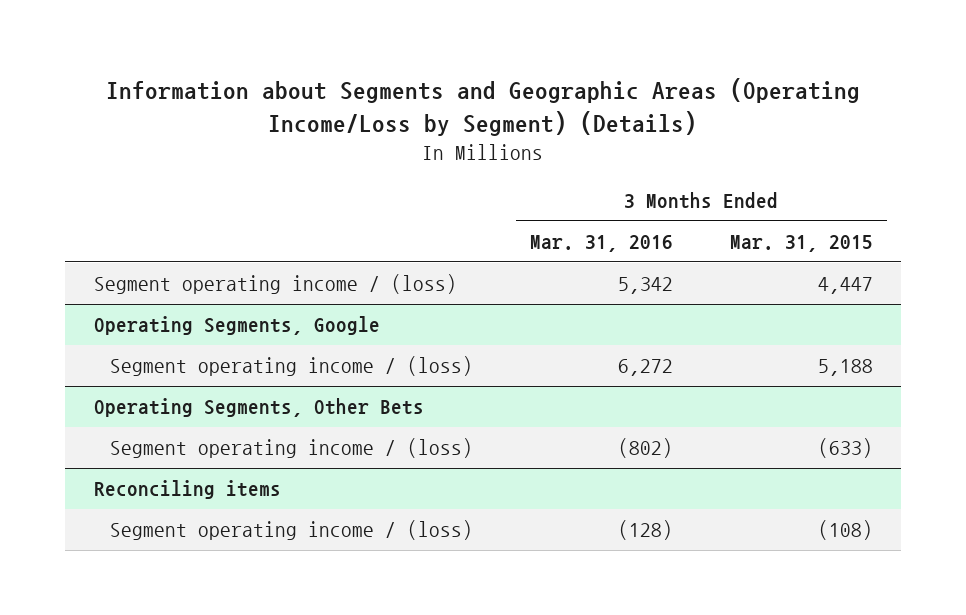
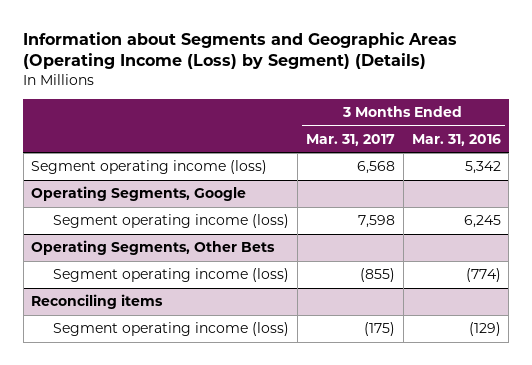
- Information about Segments and Geographic Areas (Operating Income/Loss by Segment) (Details)
+ Information about Segments and Geographic Areas (Operating Income (Loss) by Segment) (Details)
- | 3 Months Ended Mar. 31, 2016 | 3 Months Ended Mar. 31, 2015
+ | 3 Months Ended Mar. 31, 2017 | 3 Months Ended Mar. 31, 2016
- Segment operating income / (loss) | 5,342 | 4,447
+ Segment operating income (loss) | 6,568 | 5,342
@ Operating Segments, Google
- Segment operating income / (loss) | 6,272 | 5,188
+ Segment operating income (loss) | 7,598 | 6,245
@ Operating Segments, Other Bets
- Segment operating income / (loss) | (802) | (633)
+ Segment operating income (loss) | (855) | (774)
@ Reconciling items
- Segment operating income / (loss) | (128) | (108)
+ Segment operating income (loss) | (175) | (129)

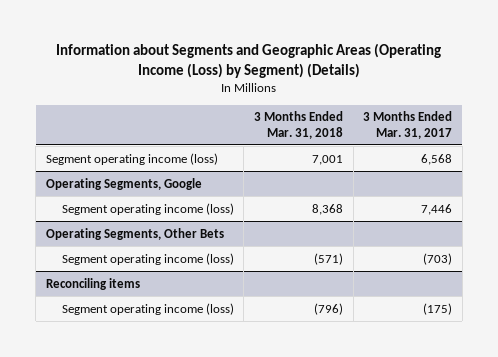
- | 3 Months Ended Mar. 31, 2017 | 3 Months Ended Mar. 31, 2016
+ | 3 Months Ended Mar. 31, 2018 | 3 Months Ended Mar. 31, 2017
@ Operating Segments, Google
- Segment operating income (loss) | 7,598 | 6,245
+ Segment operating income (loss) | 8,368 | 7,446
@ Operating Segments, Other Bets
- Segment operating income (loss) | (855) | (774)
+ Segment operating income (loss) | (571) | (703)

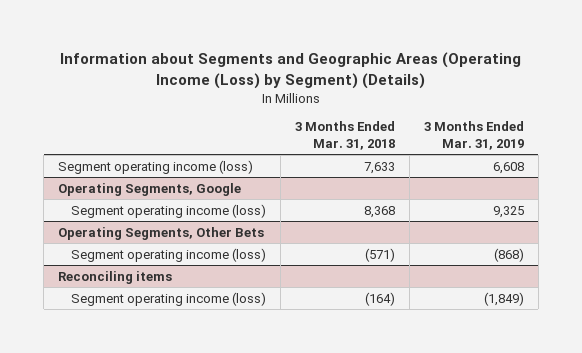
- | 3 Months Ended Mar. 31, 2018 | 3 Months Ended Mar. 31, 2017
+ | 3 Months Ended Mar. 31, 2018 | 3 Months Ended Mar. 31, 2019
- Segment operating income (loss) | 7,001 | 6,568
+ Segment operating income (loss) | 7,633 | 6,608
@ Reconciling items
- Segment operating income (loss) | (796) | (175)
+ Segment operating income (loss) | (164) | (1,849)

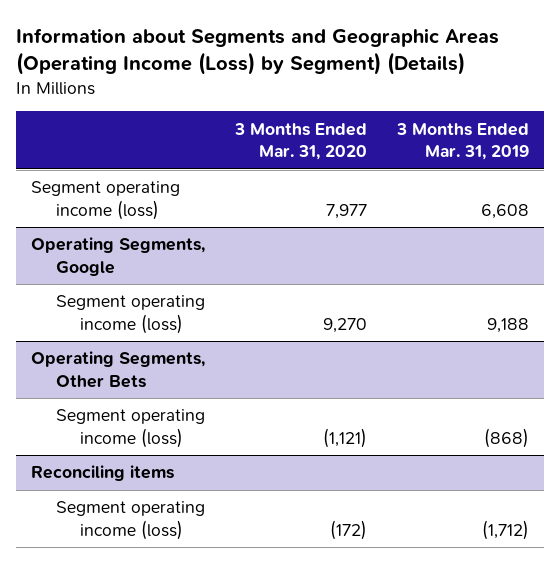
- | 3 Months Ended Mar. 31, 2018 | 3 Months Ended Mar. 31, 2019
+ | 3 Months Ended Mar. 31, 2020 | 3 Months Ended Mar. 31, 2019
@ Operating Segments, Google
- Segment operating income (loss) | 8,368 | 9,325
+ Segment operating income (loss) | 9,270 | 9,188
@ Reconciling items
- Segment operating income (loss) | (164) | (1,849)
+ Segment operating income (loss) | (172) | (1,712)

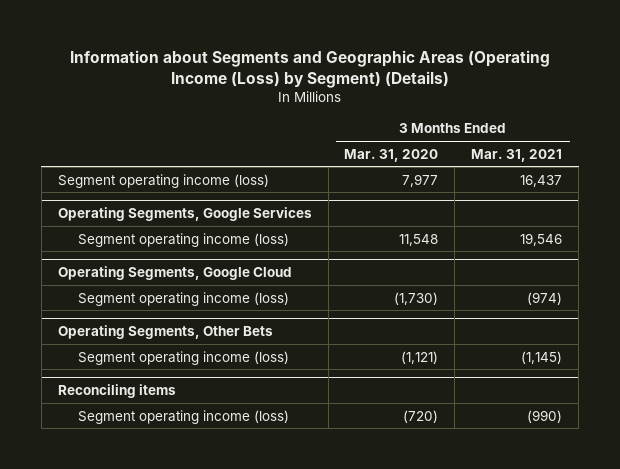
- | 3 Months Ended Mar. 31, 2020 | 3 Months Ended Mar. 31, 2019
+ | 3 Months Ended Mar. 31, 2020 | 3 Months Ended Mar. 31, 2021
- Operating Segments, Google
- Segment operating income (loss) | 9,270 | 9,188
+ Operating Segments, Google Services
+ Segment operating income (loss) | 11,548 | 19,546
+ Operating Segments, Google Cloud
+ Segment operating income (loss) | (1,730) | (974)
@ Reconciling items
- Segment operating income (loss) | (172) | (1,712)
+ Segment operating income (loss) | (720) | (990)

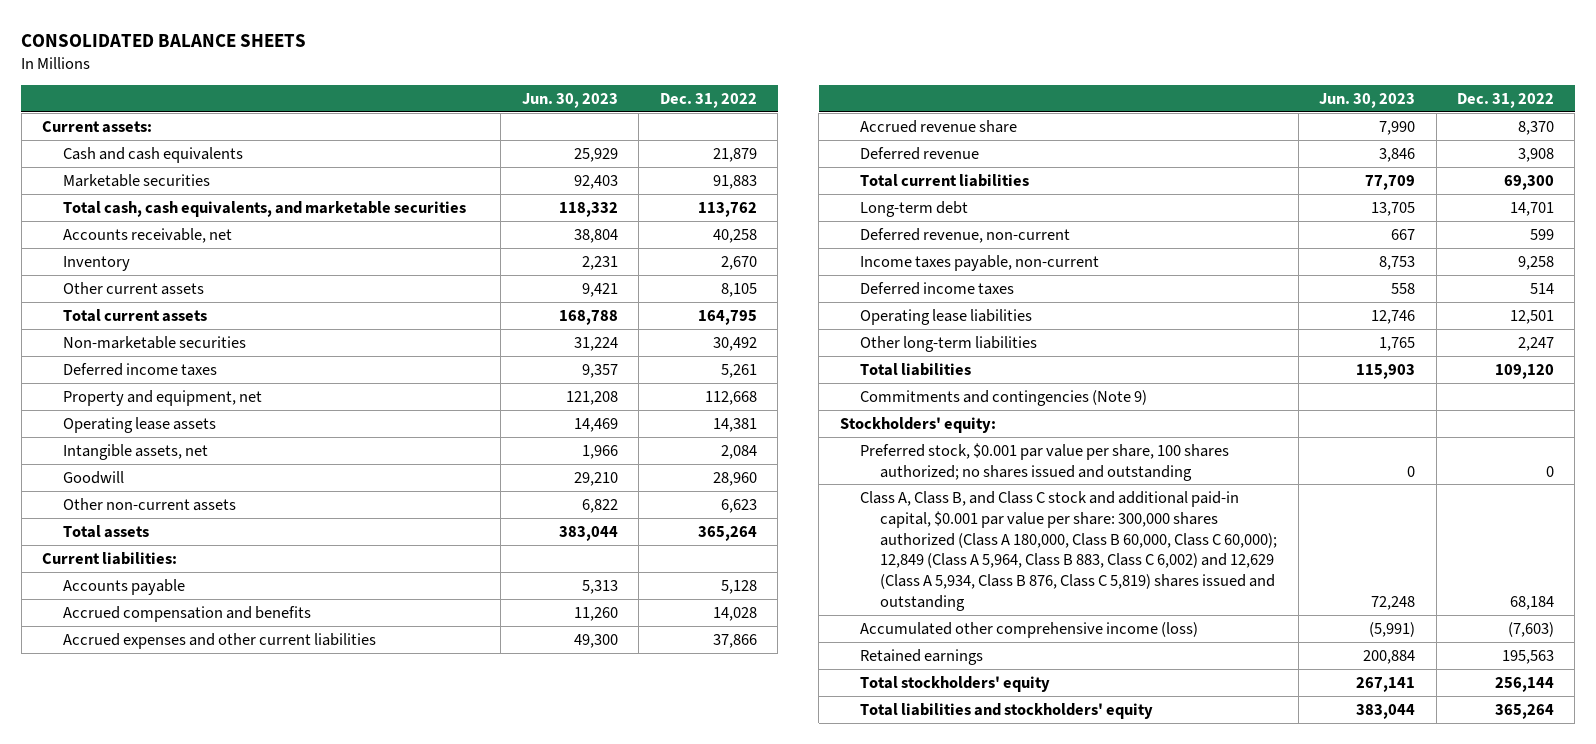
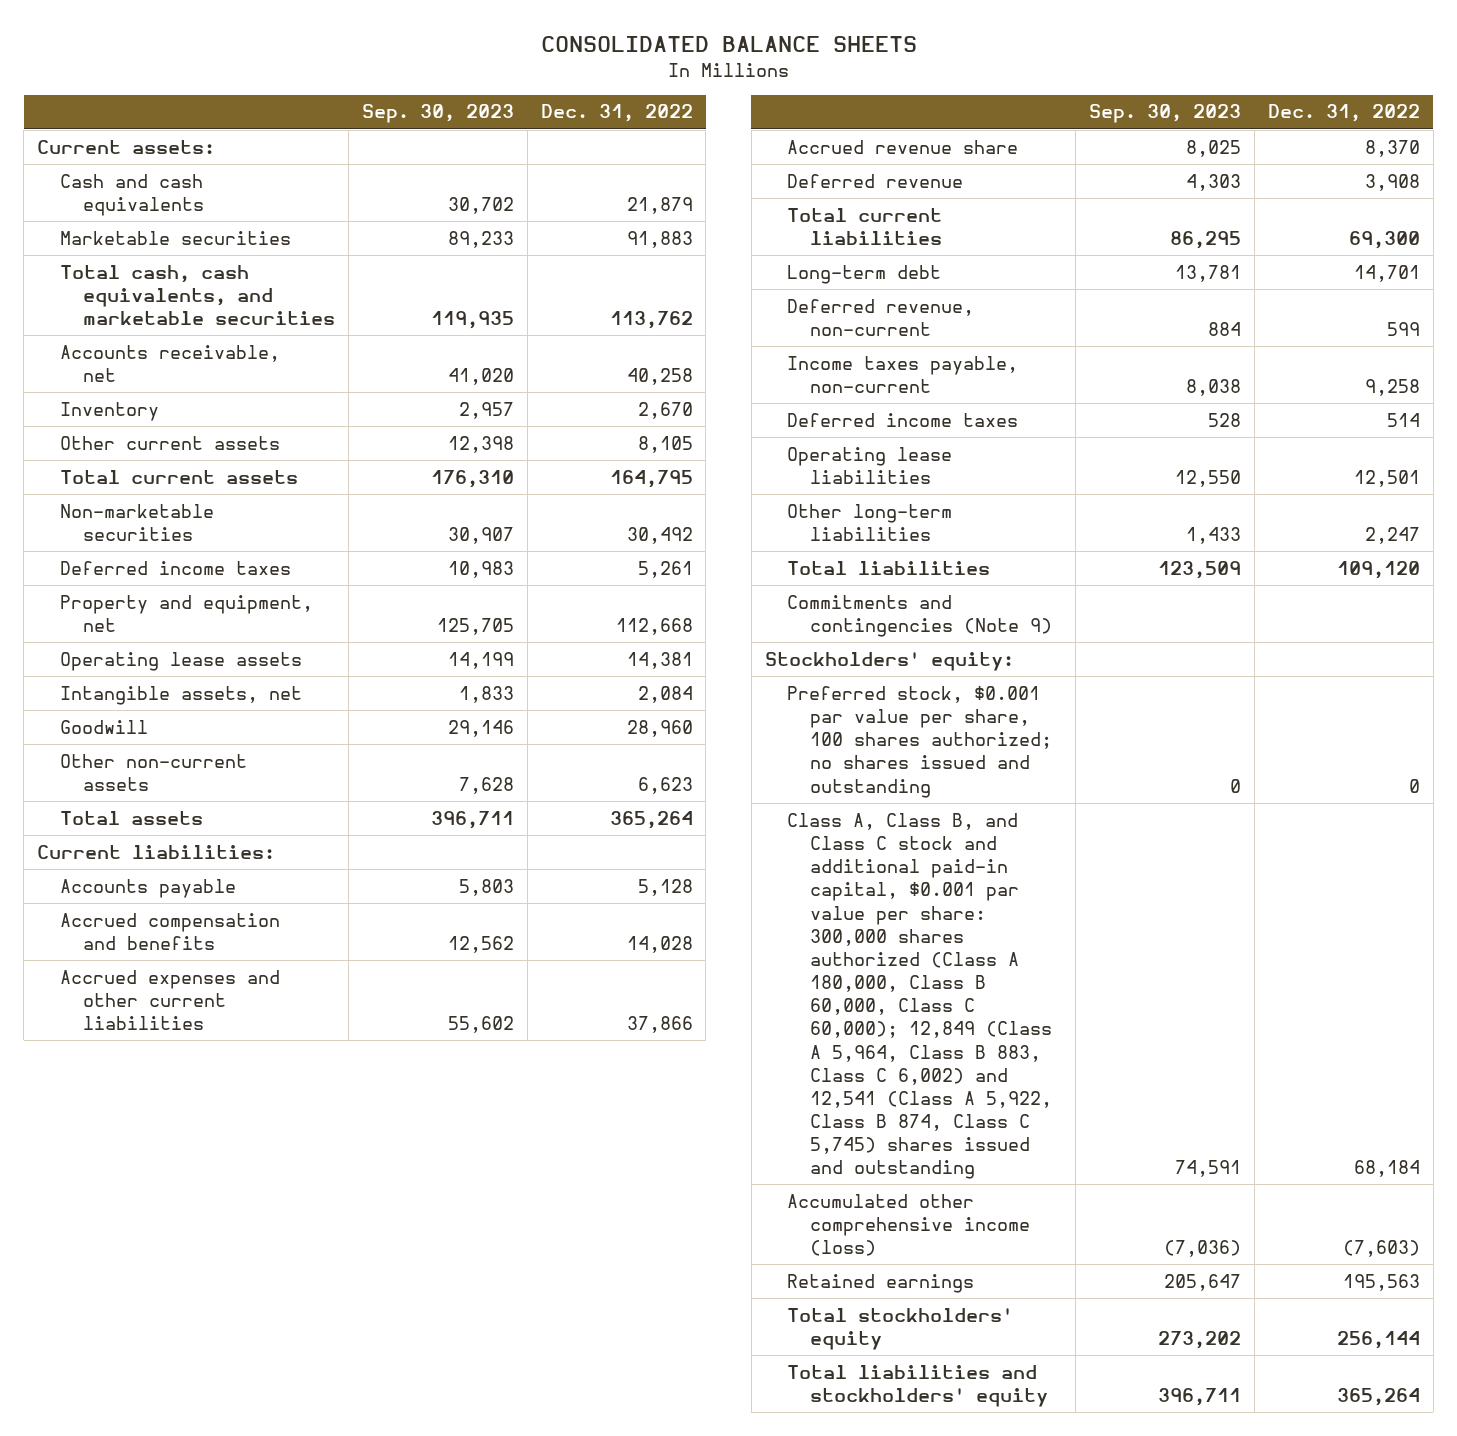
- | Jun. 30, 2023 | Dec. 31, 2022
+ | Sep. 30, 2023 | Dec. 31, 2022
- Class A, Class B, and Class C stock and additional paid-in capital, $0.001 par value per share: 300,000 shares authorized (Class A 180,000, Class B 60,000, Class C 60,000); 12,849 (Class A 5,964, Class B 883, Class C 6,002) and 12,629 (Class A 5,934, Class B 876, Class C 5,819) shares issued and outstanding | 72,248 | 68,184
+ Class A, Class B, and Class C stock and additional paid-in capital, $0.001 par value per share: 300,000 shares authorized (Class A 180,000, Class B 60,000, Class C 60,000); 12,849 (Class A 5,964, Class B 883, Class C 6,002) and 12,541 (Class A 5,922, Class B 874, Class C 5,745) shares issued and outstanding | 74,591 | 68,184

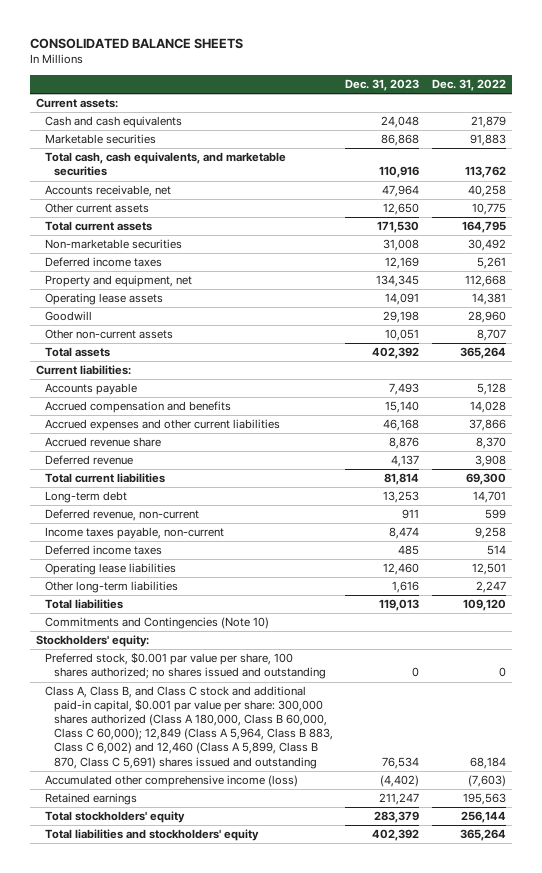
- | Sep. 30, 2023 | Dec. 31, 2022
+ | Dec. 31, 2023 | Dec. 31, 2022
- Inventory | 2,957 | 2,670
- Other current assets | 12,398 | 8,105
+ Other current assets | 12,650 | 10,775
- Intangible assets, net | 1,833 | 2,084
- Other non-current assets | 7,628 | 6,623
+ Other non-current assets | 10,051 | 8,707
- Commitments and contingencies (Note 9)
+ Commitments and Contingencies (Note 10)
- Class A, Class B, and Class C stock and additional paid-in capital, $0.001 par value per share: 300,000 shares authorized (Class A 180,000, Class B 60,000, Class C 60,000); 12,849 (Class A 5,964, Class B 883, Class C 6,002) and 12,541 (Class A 5,922, Class B 874, Class C 5,745) shares issued and outstanding | 74,591 | 68,184
+ Class A, Class B, and Class C stock and additional paid-in capital, $0.001 par value per share: 300,000 shares authorized (Class A 180,000, Class B 60,000, Class C 60,000); 12,849 (Class A 5,964, Class B 883, Class C 6,002) and 12,460 (Class A 5,899, Class B 870, Class C 5,691) shares issued and outstanding | 76,534 | 68,184

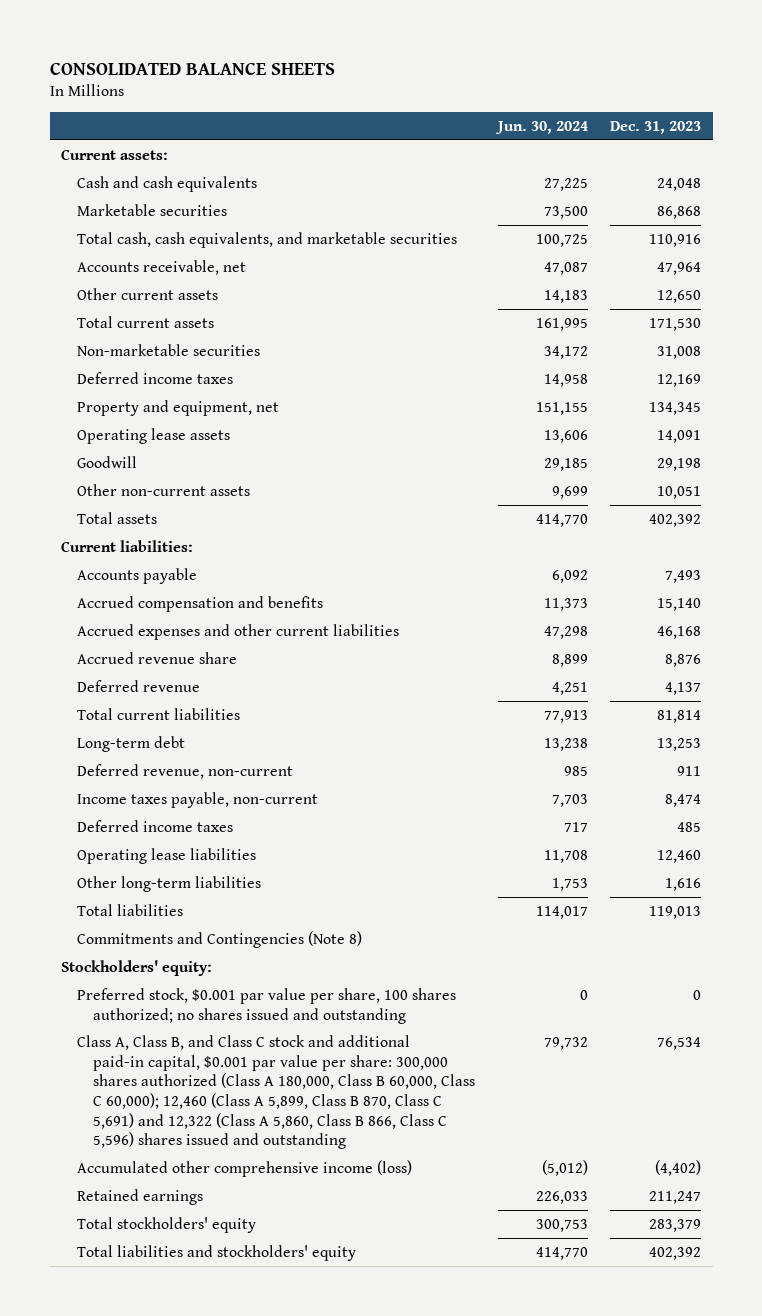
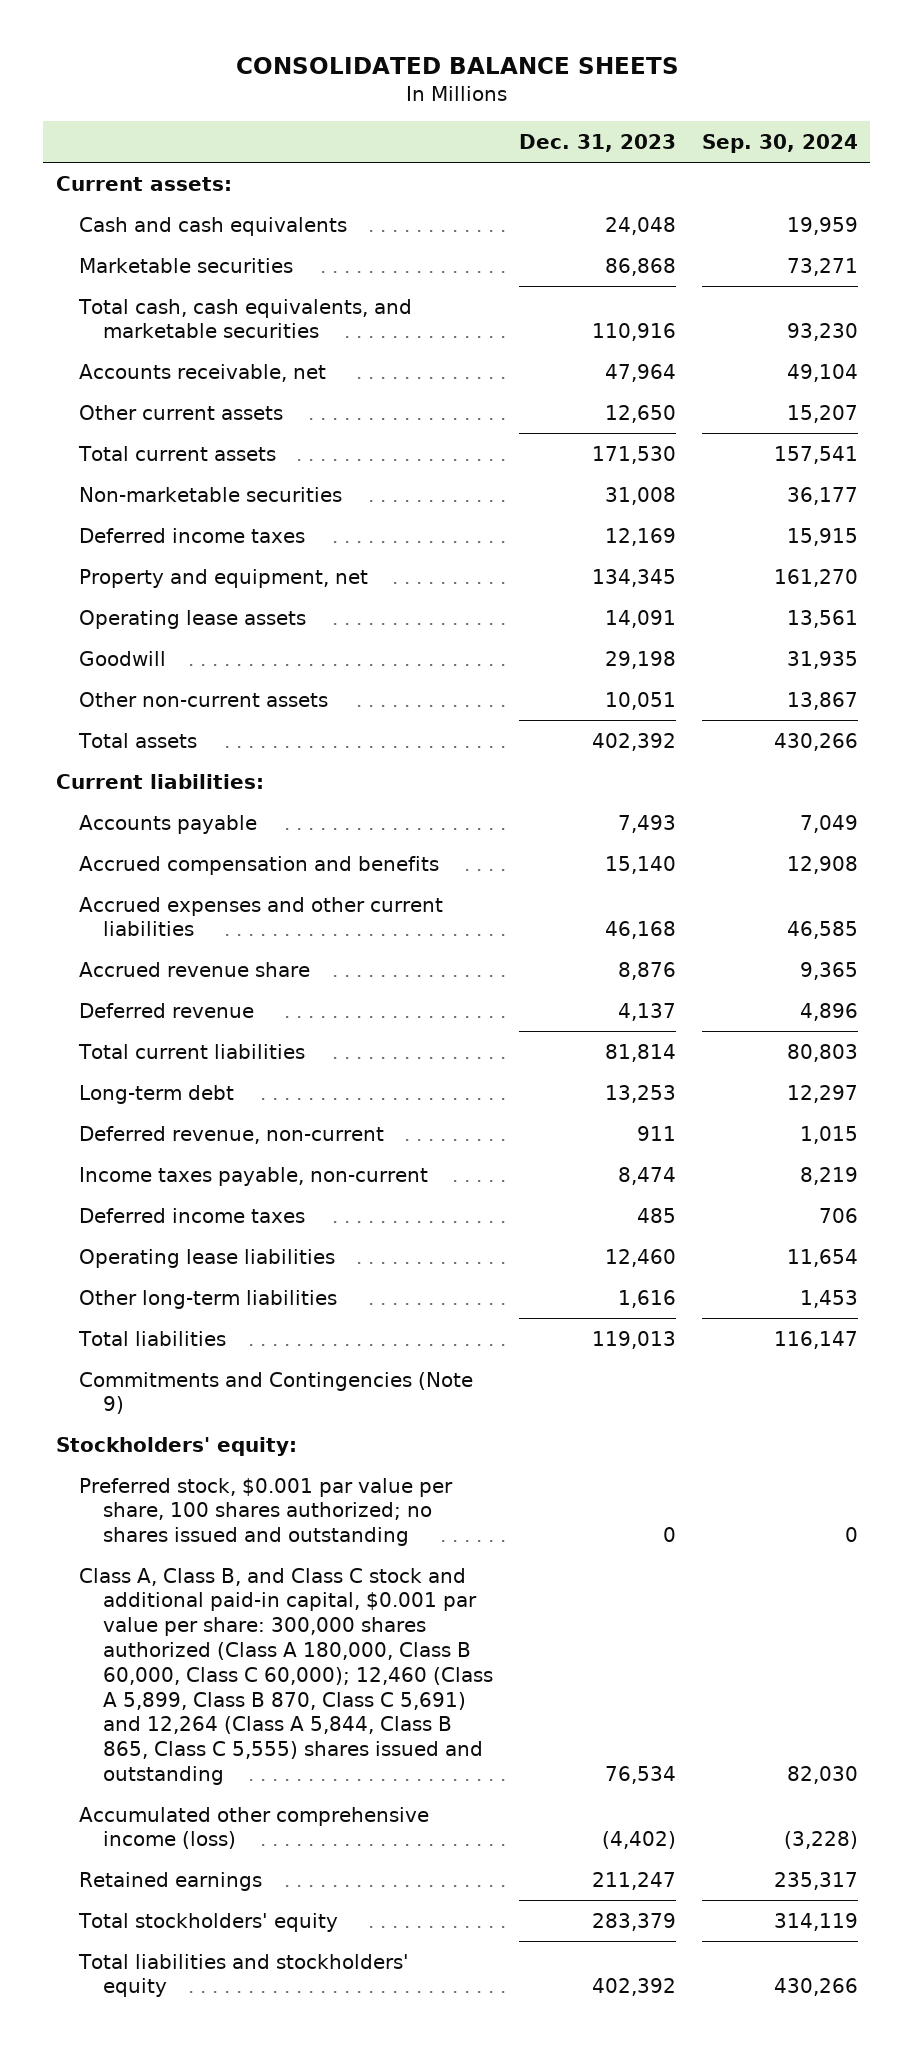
- | Jun. 30, 2024 | Dec. 31, 2023
+ | Dec. 31, 2023 | Sep. 30, 2024
- Commitments and Contingencies (Note 8)
+ Commitments and Contingencies (Note 9)
- Class A, Class B, and Class C stock and additional paid-in capital, $0.001 par value per share: 300,000 shares authorized (Class A 180,000, Class B 60,000, Class C 60,000); 12,460 (Class A 5,899, Class B 870, Class C 5,691) and 12,322 (Class A 5,860, Class B 866, Class C 5,596) shares issued and outstanding | 79,732 | 76,534
+ Class A, Class B, and Class C stock and additional paid-in capital, $0.001 par value per share: 300,000 shares authorized (Class A 180,000, Class B 60,000, Class C 60,000); 12,460 (Class A 5,899, Class B 870, Class C 5,691) and 12,264 (Class A 5,844, Class B 865, Class C 5,555) shares issued and outstanding | 76,534 | 82,030

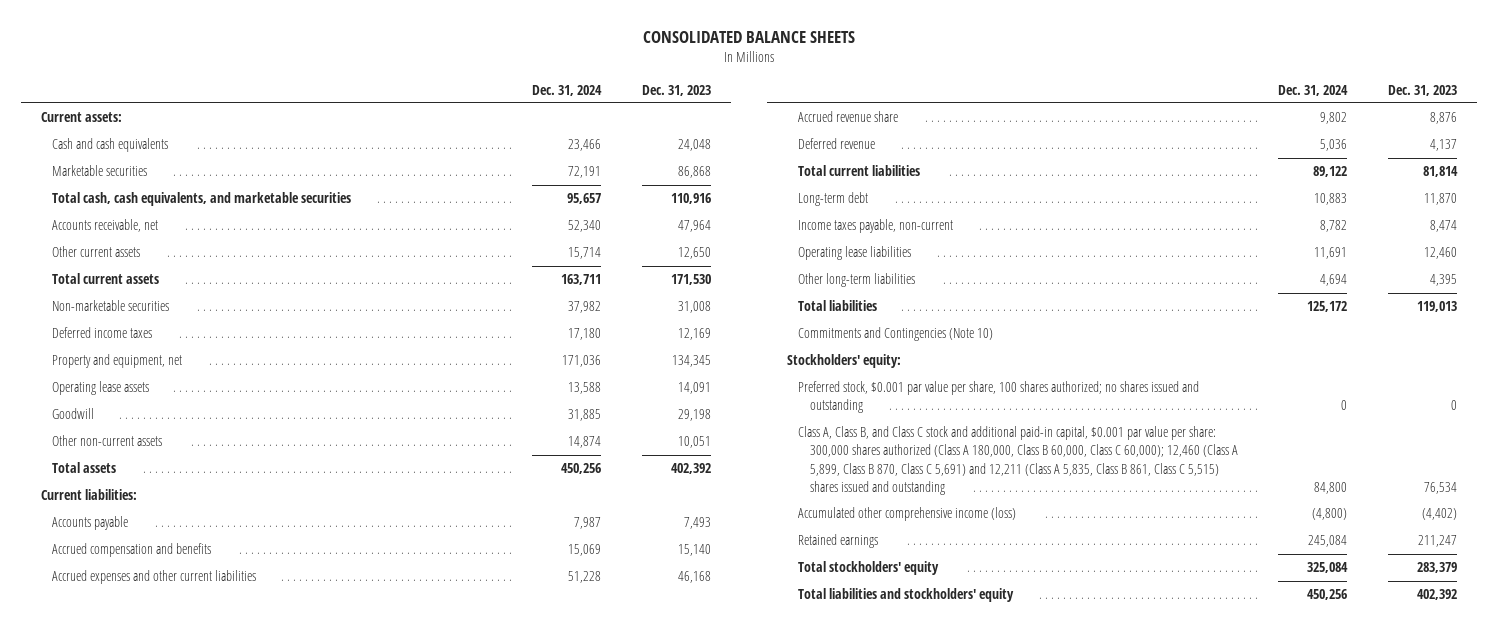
- | Dec. 31, 2023 | Sep. 30, 2024
+ | Dec. 31, 2024 | Dec. 31, 2023
- Long-term debt | 13,253 | 12,297
- Deferred revenue, non-current | 911 | 1,015
+ Long-term debt | 10,883 | 11,870
- Deferred income taxes | 485 | 706
- Other long-term liabilities | 1,616 | 1,453
+ Other long-term liabilities | 4,694 | 4,395
- Commitments and Contingencies (Note 9)
+ Commitments and Contingencies (Note 10)
- Class A, Class B, and Class C stock and additional paid-in capital, $0.001 par value per share: 300,000 shares authorized (Class A 180,000, Class B 60,000, Class C 60,000); 12,460 (Class A 5,899, Class B 870, Class C 5,691) and 12,264 (Class A 5,844, Class B 865, Class C 5,555) shares issued and outstanding | 76,534 | 82,030
+ Class A, Class B, and Class C stock and additional paid-in capital, $0.001 par value per share: 300,000 shares authorized (Class A 180,000, Class B 60,000, Class C 60,000); 12,460 (Class A 5,899, Class B 870, Class C 5,691) and 12,211 (Class A 5,835, Class B 861, Class C 5,515) shares issued and outstanding | 84,800 | 76,534

